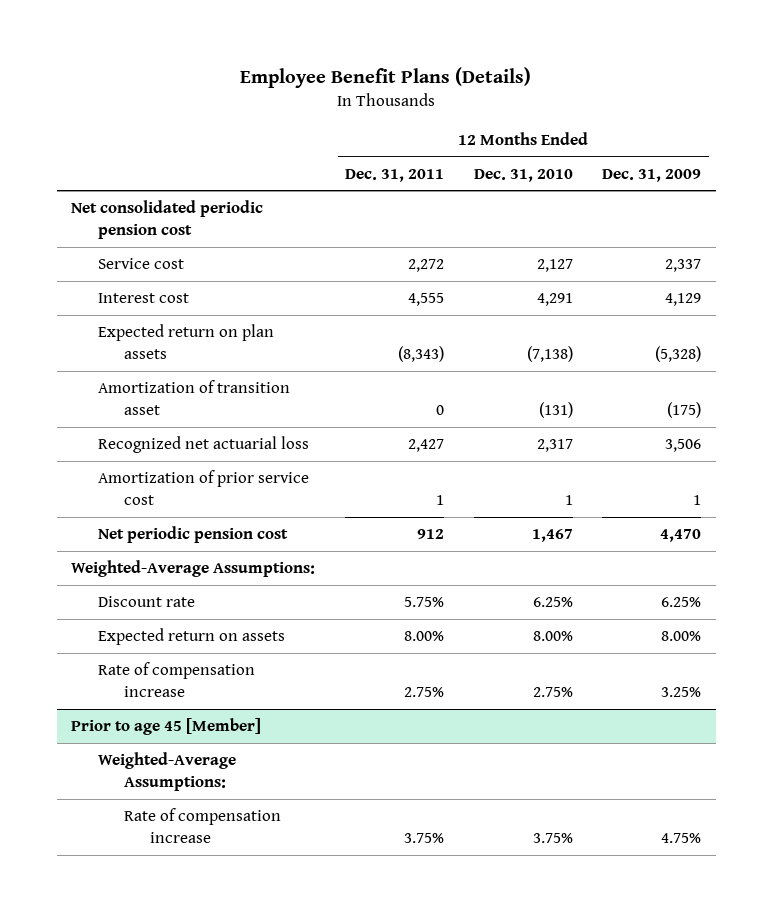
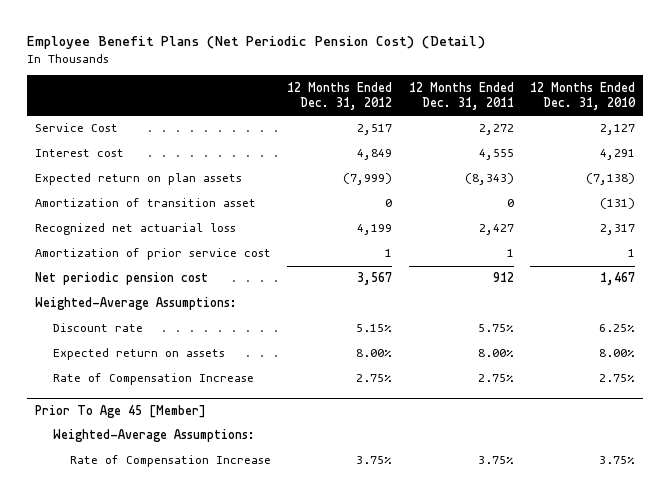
- Employee Benefit Plans (Details)
+ Employee Benefit Plans (Net Periodic Pension Cost) (Detail)
- | 12 Months Ended Dec. 31, 2011 | 12 Months Ended Dec. 31, 2010 | 12 Months Ended Dec. 31, 2009
+ | 12 Months Ended Dec. 31, 2012 | 12 Months Ended Dec. 31, 2011 | 12 Months Ended Dec. 31, 2010
- Net consolidated periodic pension cost
- Service cost | 2,272 | 2,127 | 2,337
+ Service Cost | 2,517 | 2,272 | 2,127
- Rate of compensation increase | 2.75% | 2.75% | 3.25%
- Prior to age 45 [Member]
+ Rate of Compensation Increase | 2.75% | 2.75% | 2.75%
+ Prior To Age 45 [Member]
- Rate of compensation increase | 3.75% | 3.75% | 4.75%
+ Rate of Compensation Increase | 3.75% | 3.75% | 3.75%

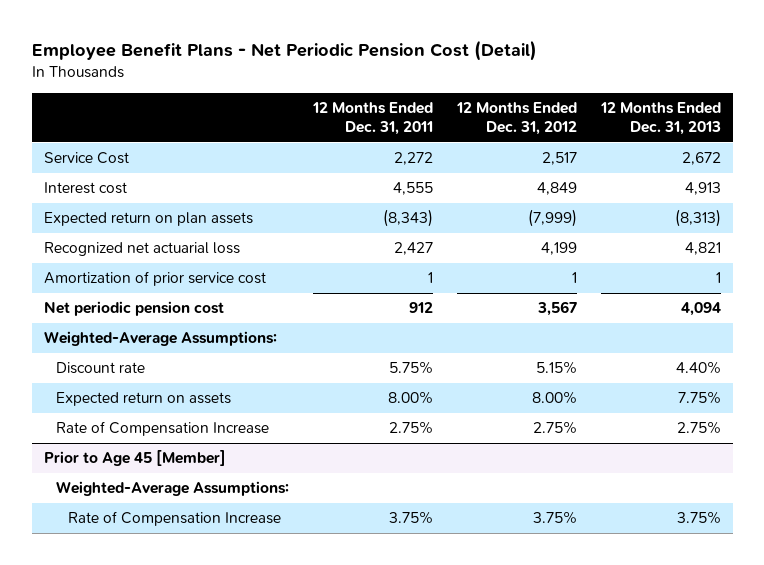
- Employee Benefit Plans (Net Periodic Pension Cost) (Detail)
+ Employee Benefit Plans - Net Periodic Pension Cost (Detail)
- | 12 Months Ended Dec. 31, 2012 | 12 Months Ended Dec. 31, 2011 | 12 Months Ended Dec. 31, 2010
+ | 12 Months Ended Dec. 31, 2011 | 12 Months Ended Dec. 31, 2012 | 12 Months Ended Dec. 31, 2013
- Amortization of transition asset | 0 | 0 | (131)
- Prior To Age 45 [Member]
+ Prior to Age 45 [Member]

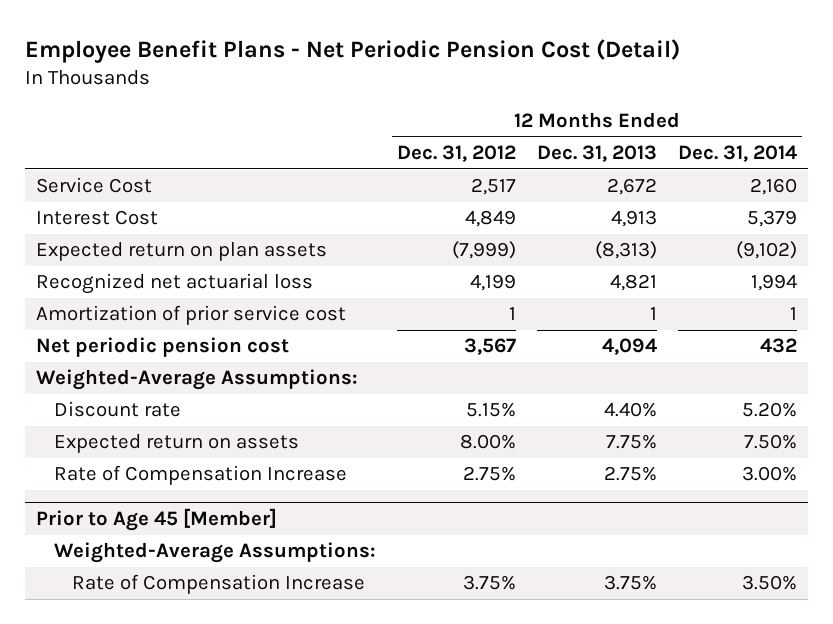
- | 12 Months Ended Dec. 31, 2011 | 12 Months Ended Dec. 31, 2012 | 12 Months Ended Dec. 31, 2013
+ | 12 Months Ended Dec. 31, 2012 | 12 Months Ended Dec. 31, 2013 | 12 Months Ended Dec. 31, 2014
- Interest cost | 4,555 | 4,849 | 4,913
+ Interest Cost | 4,849 | 4,913 | 5,379

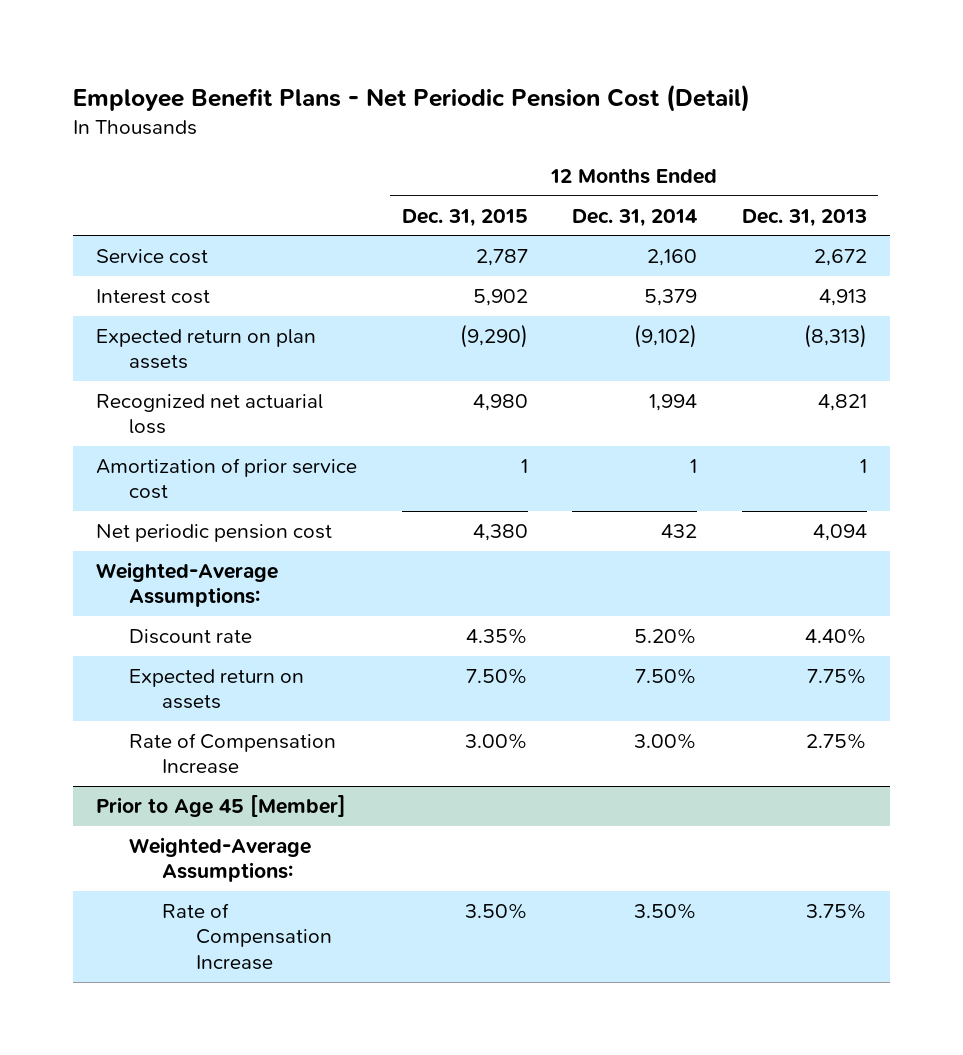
- | 12 Months Ended Dec. 31, 2012 | 12 Months Ended Dec. 31, 2013 | 12 Months Ended Dec. 31, 2014
+ | 12 Months Ended Dec. 31, 2015 | 12 Months Ended Dec. 31, 2014 | 12 Months Ended Dec. 31, 2013
- Service Cost | 2,517 | 2,672 | 2,160
- Interest Cost | 4,849 | 4,913 | 5,379
+ Service cost | 2,787 | 2,160 | 2,672
+ Interest cost | 5,902 | 5,379 | 4,913

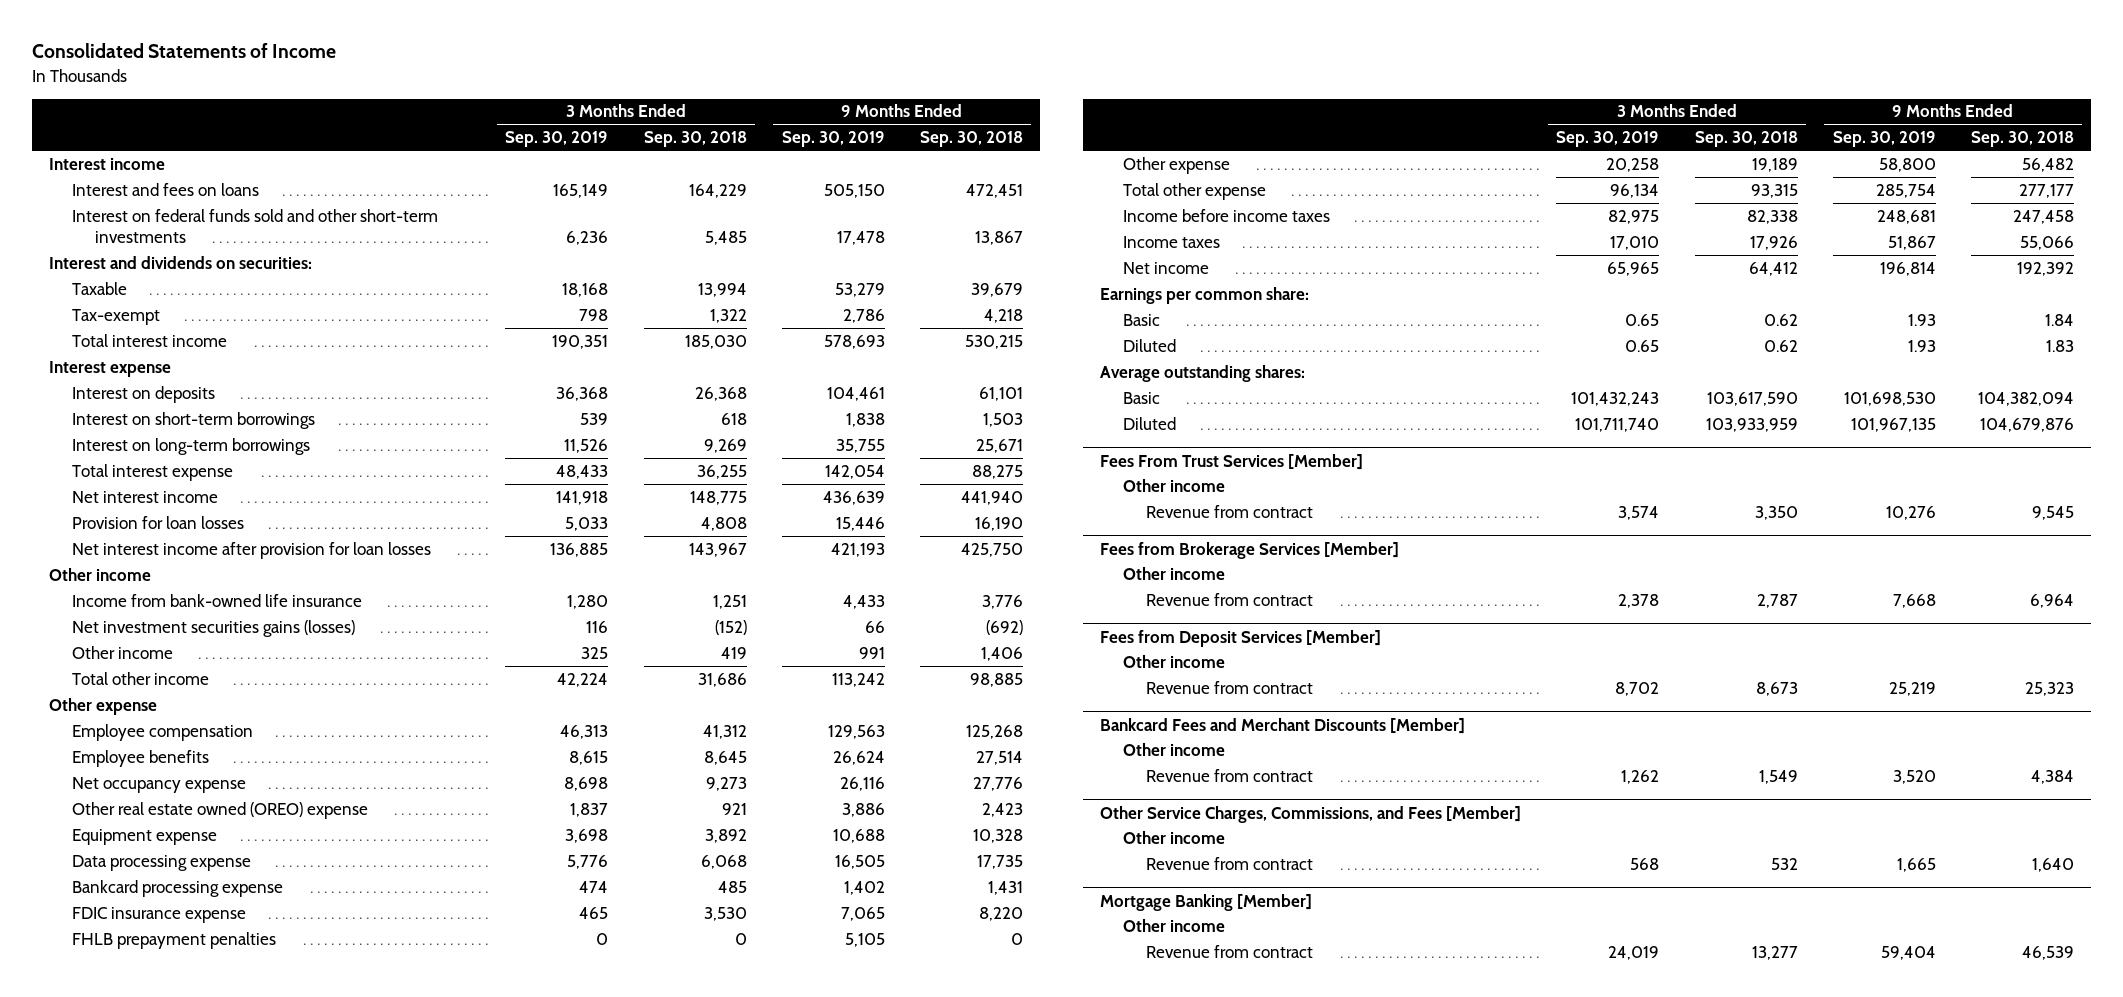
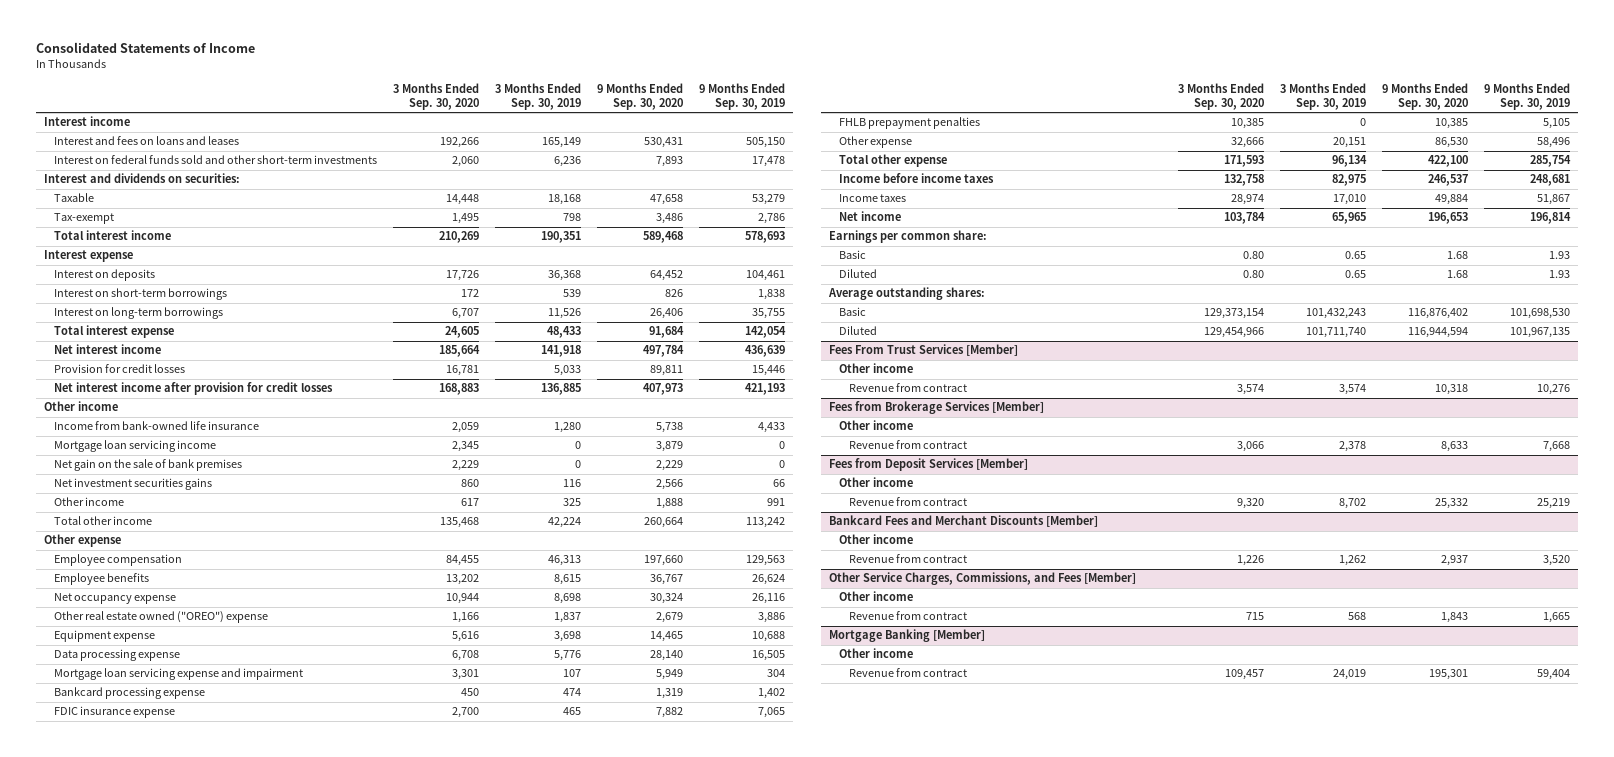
- | 3 Months Ended Sep. 30, 2019 | 3 Months Ended Sep. 30, 2018 | 9 Months Ended Sep. 30, 2019 | 9 Months Ended Sep. 30, 2018
+ | 3 Months Ended Sep. 30, 2020 | 3 Months Ended Sep. 30, 2019 | 9 Months Ended Sep. 30, 2020 | 9 Months Ended Sep. 30, 2019
- Interest and fees on loans | 165,149 | 164,229 | 505,150 | 472,451
+ Interest and fees on loans and leases | 192,266 | 165,149 | 530,431 | 505,150
- Provision for loan losses | 5,033 | 4,808 | 15,446 | 16,190
- Net interest income after provision for loan losses | 136,885 | 143,967 | 421,193 | 425,750
+ Provision for credit losses | 16,781 | 5,033 | 89,811 | 15,446
+ Net interest income after provision for credit losses | 168,883 | 136,885 | 407,973 | 421,193
- Net investment securities gains (losses) | 116 | (152) | 66 | (692)
+ Mortgage loan servicing income | 2,345 | 0 | 3,879 | 0
+ Net gain on the sale of bank premises | 2,229 | 0 | 2,229 | 0
+ Net investment securities gains | 860 | 116 | 2,566 | 66
- Other real estate owned (OREO) expense | 1,837 | 921 | 3,886 | 2,423
+ Other real estate owned ("OREO") expense | 1,166 | 1,837 | 2,679 | 3,886
+ Mortgage loan servicing expense and impairment | 3,301 | 107 | 5,949 | 304
- Other expense | 20,258 | 19,189 | 58,800 | 56,482
+ Other expense | 32,666 | 20,151 | 86,530 | 58,496

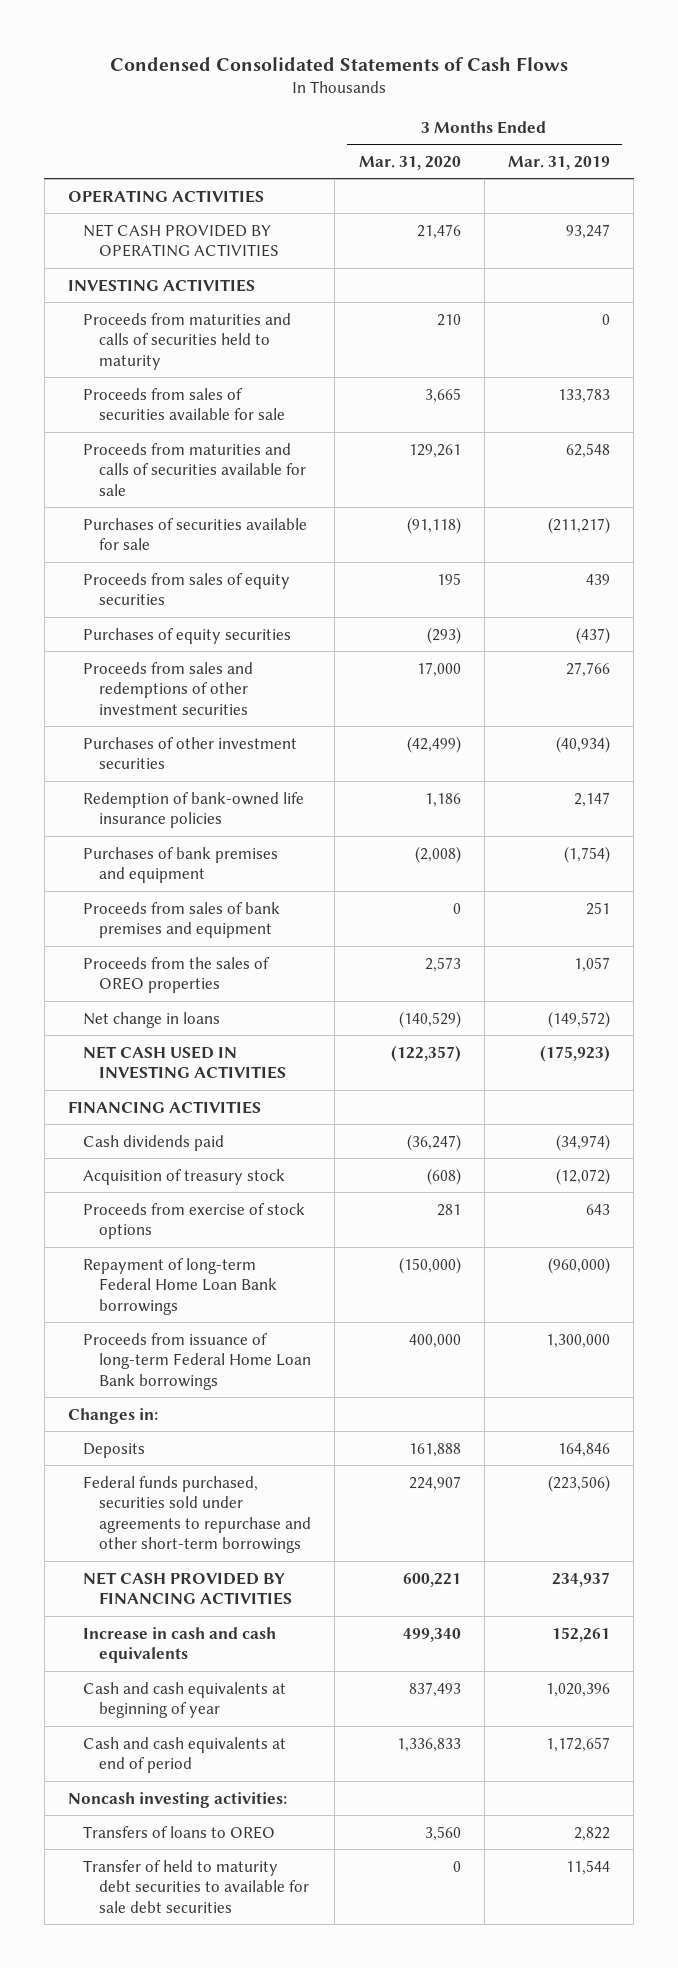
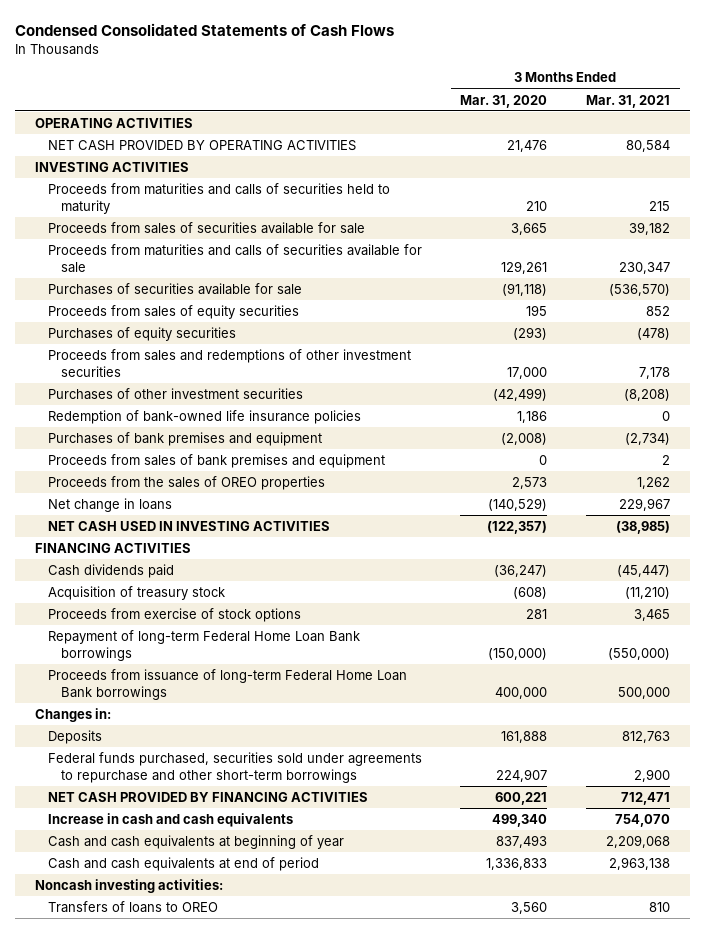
- | 3 Months Ended Mar. 31, 2020 | 3 Months Ended Mar. 31, 2019
+ | 3 Months Ended Mar. 31, 2020 | 3 Months Ended Mar. 31, 2021
- Transfer of held to maturity debt securities to available for sale debt securities | 0 | 11,544

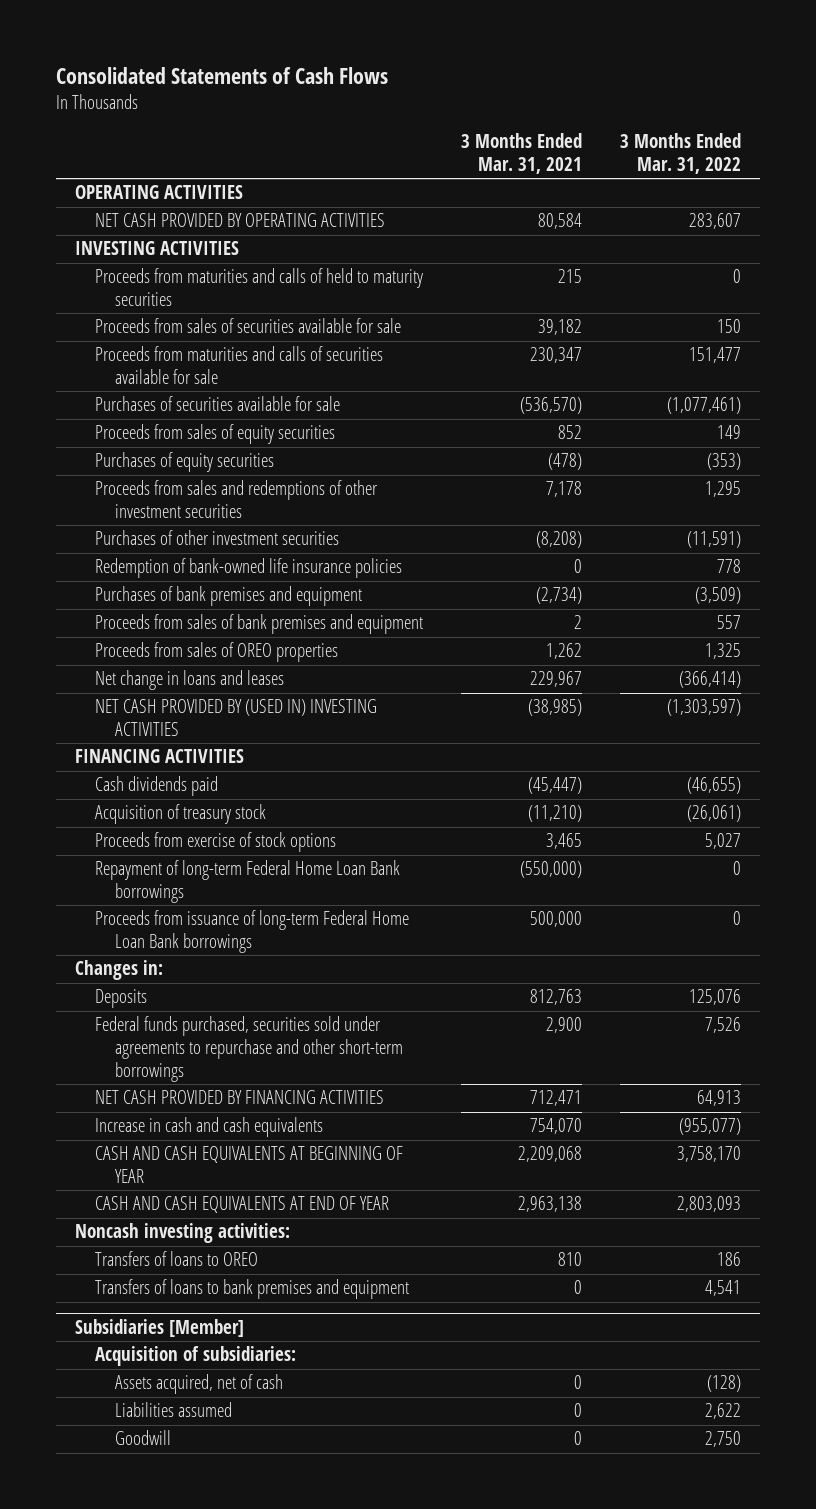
- Condensed Consolidated Statements of Cash Flows
+ Consolidated Statements of Cash Flows
- | 3 Months Ended Mar. 31, 2020 | 3 Months Ended Mar. 31, 2021
+ | 3 Months Ended Mar. 31, 2021 | 3 Months Ended Mar. 31, 2022
- Proceeds from maturities and calls of securities held to maturity | 210 | 215
+ Proceeds from maturities and calls of held to maturity securities | 215 | 0
- Proceeds from the sales of OREO properties | 2,573 | 1,262
- Net change in loans | (140,529) | 229,967
- NET CASH USED IN INVESTING ACTIVITIES | (122,357) | (38,985)
+ Proceeds from sales of OREO properties | 1,262 | 1,325
+ Net change in loans and leases | 229,967 | (366,414)
+ NET CASH PROVIDED BY (USED IN) INVESTING ACTIVITIES | (38,985) | (1,303,597)
- Cash and cash equivalents at beginning of year | 837,493 | 2,209,068
- Cash and cash equivalents at end of period | 1,336,833 | 2,963,138
+ CASH AND CASH EQUIVALENTS AT BEGINNING OF YEAR | 2,209,068 | 3,758,170
+ CASH AND CASH EQUIVALENTS AT END OF YEAR | 2,963,138 | 2,803,093
+ Transfers of loans to bank premises and equipment | 0 | 4,541
+ Subsidiaries [Member]
+ Acquisition of subsidiaries:
+ Assets acquired, net of cash | 0 | (128)
+ Liabilities assumed | 0 | 2,622
+ Goodwill | 0 | 2,750

